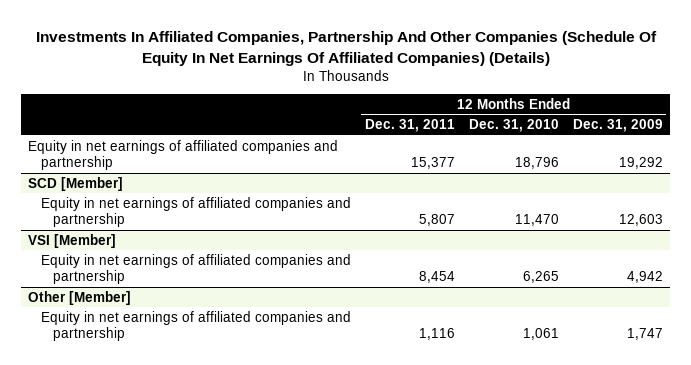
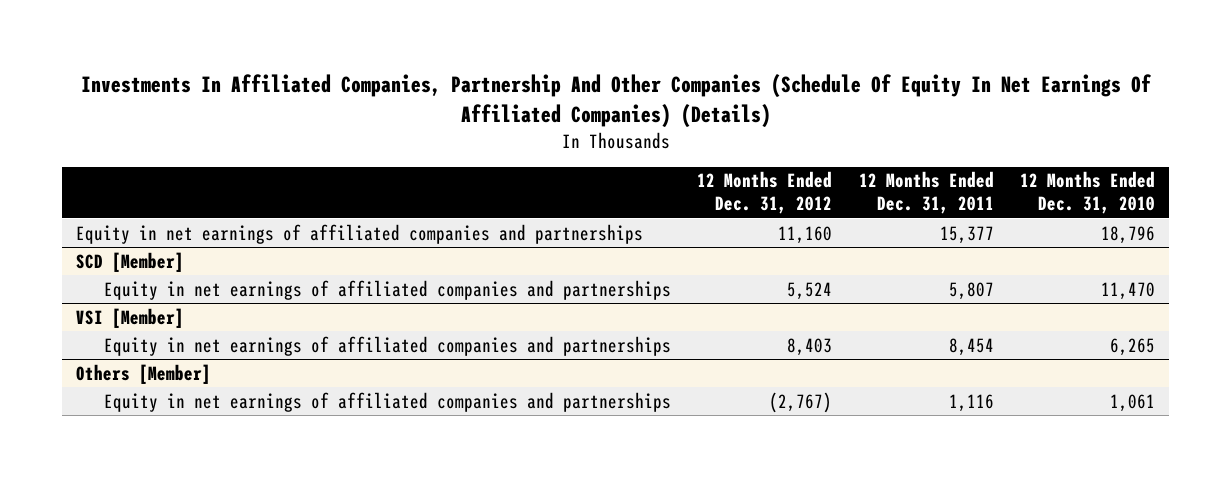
- | 12 Months Ended Dec. 31, 2011 | 12 Months Ended Dec. 31, 2010 | 12 Months Ended Dec. 31, 2009
+ | 12 Months Ended Dec. 31, 2012 | 12 Months Ended Dec. 31, 2011 | 12 Months Ended Dec. 31, 2010
- Equity in net earnings of affiliated companies and partnership | 15,377 | 18,796 | 19,292
+ Equity in net earnings of affiliated companies and partnerships | 11,160 | 15,377 | 18,796
@ SCD [Member]
- Equity in net earnings of affiliated companies and partnership | 5,807 | 11,470 | 12,603
+ Equity in net earnings of affiliated companies and partnerships | 5,524 | 5,807 | 11,470
@ VSI [Member]
- Equity in net earnings of affiliated companies and partnership | 8,454 | 6,265 | 4,942
- Other [Member]
- Equity in net earnings of affiliated companies and partnership | 1,116 | 1,061 | 1,747
@ VSI [Member]
+ Equity in net earnings of affiliated companies and partnerships | 8,403 | 8,454 | 6,265
+ Others [Member]
+ Equity in net earnings of affiliated companies and partnerships | (2,767) | 1,116 | 1,061

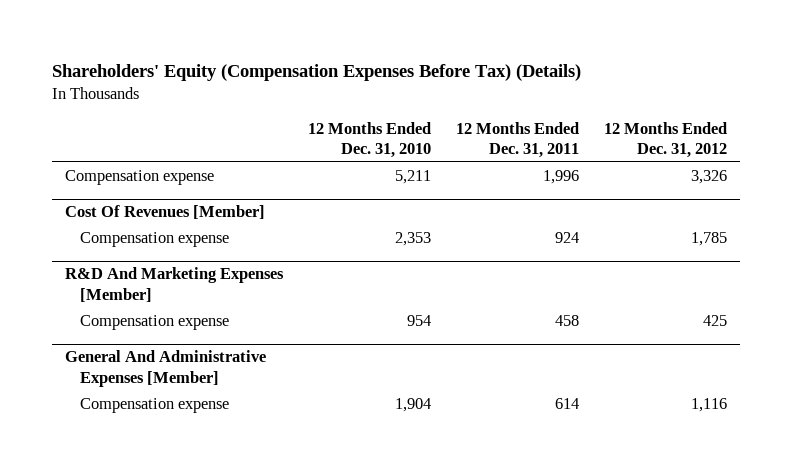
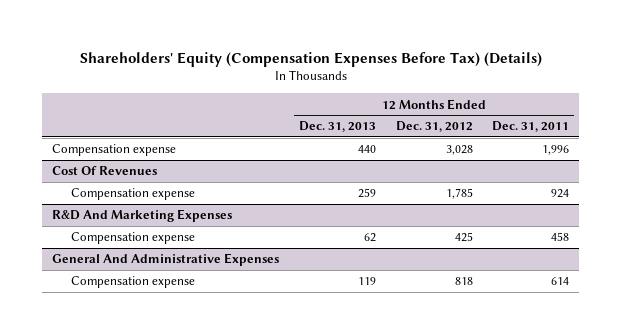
- | 12 Months Ended Dec. 31, 2010 | 12 Months Ended Dec. 31, 2011 | 12 Months Ended Dec. 31, 2012
+ | 12 Months Ended Dec. 31, 2013 | 12 Months Ended Dec. 31, 2012 | 12 Months Ended Dec. 31, 2011
- Compensation expense | 5,211 | 1,996 | 3,326
- Cost Of Revenues [Member]
+ Compensation expense | 440 | 3,028 | 1,996
+ Cost Of Revenues
- R&D And Marketing Expenses [Member]
+ R&D And Marketing Expenses
- General And Administrative Expenses [Member]
- Compensation expense | 1,904 | 614 | 1,116
+ General And Administrative Expenses
+ Compensation expense | 119 | 818 | 614

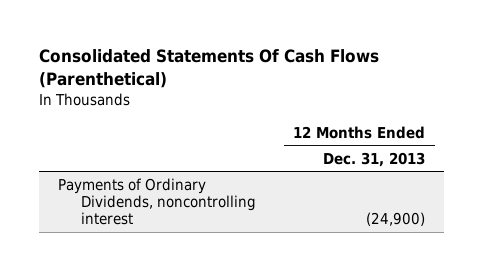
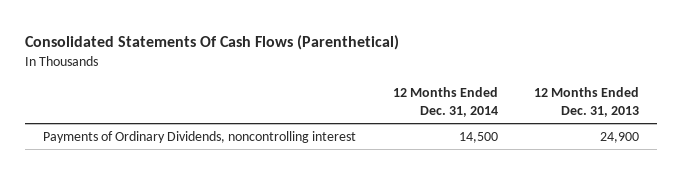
- | 12 Months Ended Dec. 31, 2013
+ | 12 Months Ended Dec. 31, 2014 | 12 Months Ended Dec. 31, 2013
- Payments of Ordinary Dividends, noncontrolling interest | (24,900)
+ Payments of Ordinary Dividends, noncontrolling interest | 14,500 | 24,900

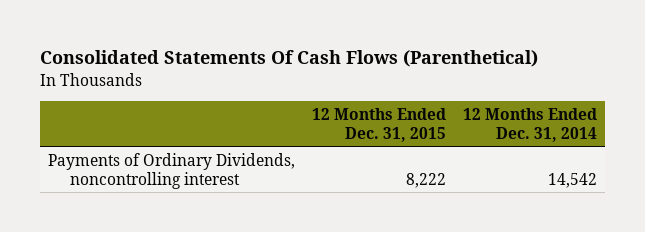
- | 12 Months Ended Dec. 31, 2014 | 12 Months Ended Dec. 31, 2013
+ | 12 Months Ended Dec. 31, 2015 | 12 Months Ended Dec. 31, 2014
- Payments of Ordinary Dividends, noncontrolling interest | 14,500 | 24,900
+ Payments of Ordinary Dividends, noncontrolling interest | 8,222 | 14,542

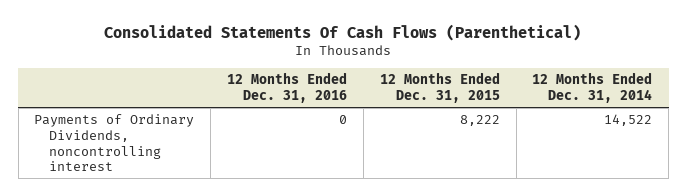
- | 12 Months Ended Dec. 31, 2015 | 12 Months Ended Dec. 31, 2014
+ | 12 Months Ended Dec. 31, 2016 | 12 Months Ended Dec. 31, 2015 | 12 Months Ended Dec. 31, 2014
- Payments of Ordinary Dividends, noncontrolling interest | 8,222 | 14,542
+ Payments of Ordinary Dividends, noncontrolling interest | 0 | 8,222 | 14,522

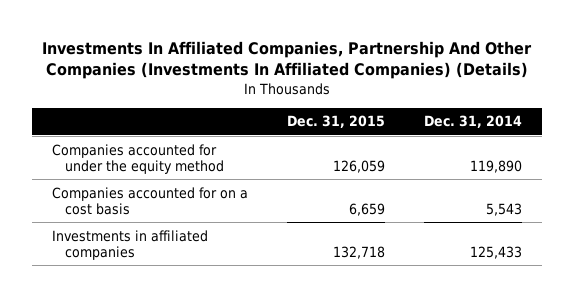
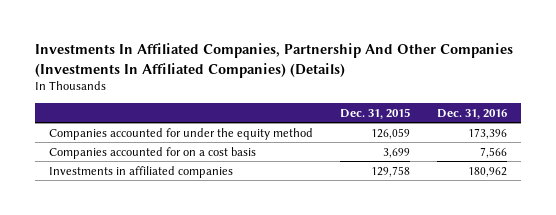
- | Dec. 31, 2015 | Dec. 31, 2014
+ | Dec. 31, 2015 | Dec. 31, 2016
- Companies accounted for on a cost basis | 6,659 | 5,543
- Investments in affiliated companies | 132,718 | 125,433
+ Companies accounted for on a cost basis | 3,699 | 7,566
+ Investments in affiliated companies | 129,758 | 180,962

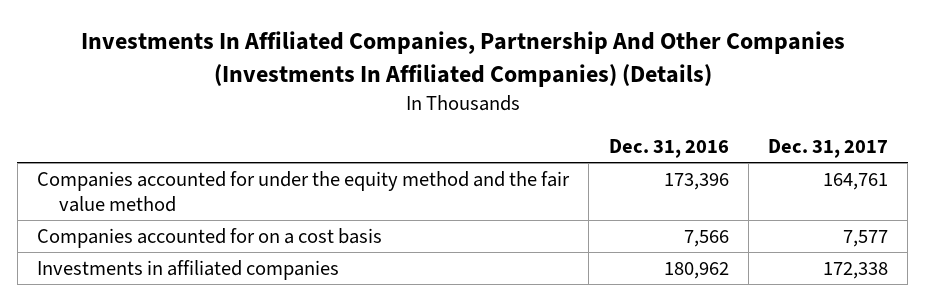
- | Dec. 31, 2015 | Dec. 31, 2016
+ | Dec. 31, 2016 | Dec. 31, 2017
- Companies accounted for under the equity method | 126,059 | 173,396
+ Companies accounted for under the equity method and the fair value method | 173,396 | 164,761

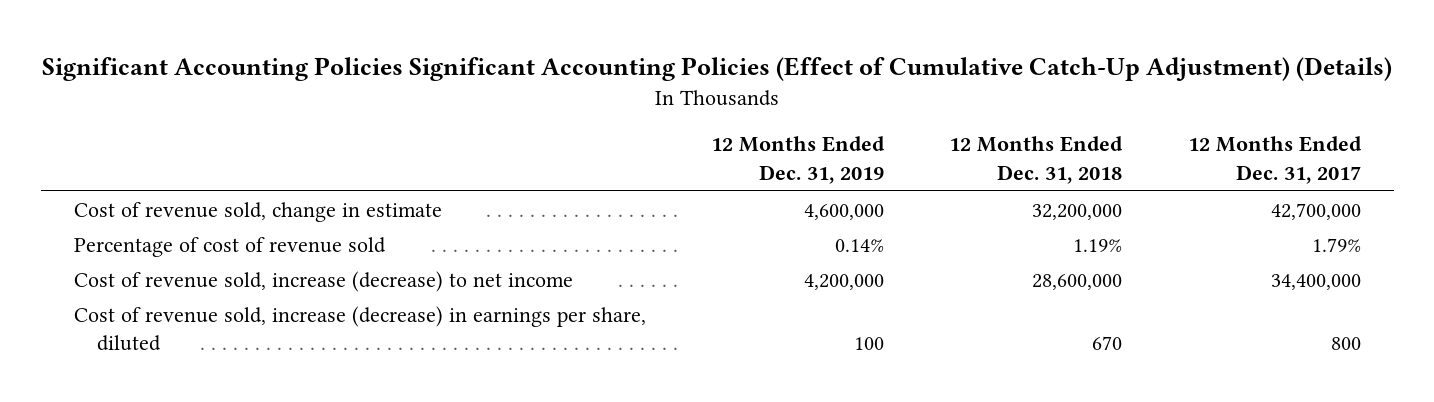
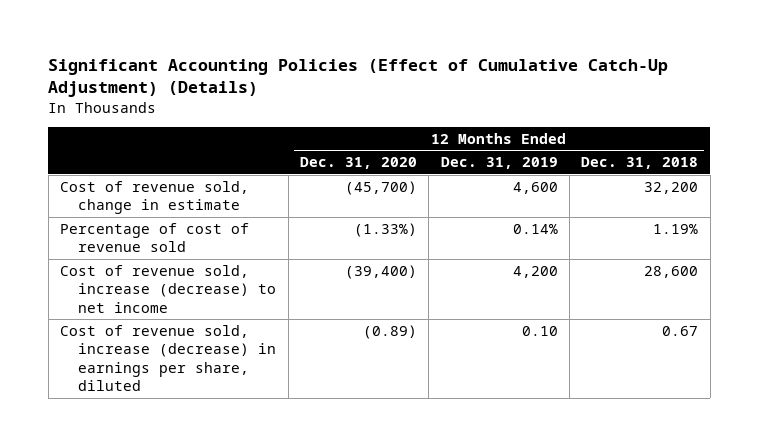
- Significant Accounting Policies Significant Accounting Policies (Effect of Cumulative Catch-Up Adjustment) (Details)
+ Significant Accounting Policies (Effect of Cumulative Catch-Up Adjustment) (Details)
- | 12 Months Ended Dec. 31, 2019 | 12 Months Ended Dec. 31, 2018 | 12 Months Ended Dec. 31, 2017
+ | 12 Months Ended Dec. 31, 2020 | 12 Months Ended Dec. 31, 2019 | 12 Months Ended Dec. 31, 2018
- Cost of revenue sold, change in estimate | 4,600,000 | 32,200,000 | 42,700,000
+ Cost of revenue sold, change in estimate | (45,700) | 4,600 | 32,200
- Cost of revenue sold, increase (decrease) to net income | 4,200,000 | 28,600,000 | 34,400,000
- Cost of revenue sold, increase (decrease) in earnings per share, diluted | 100 | 670 | 800
+ Cost of revenue sold, increase (decrease) to net income | (39,400) | 4,200 | 28,600
+ Cost of revenue sold, increase (decrease) in earnings per share, diluted | (0.89) | 0.10 | 0.67

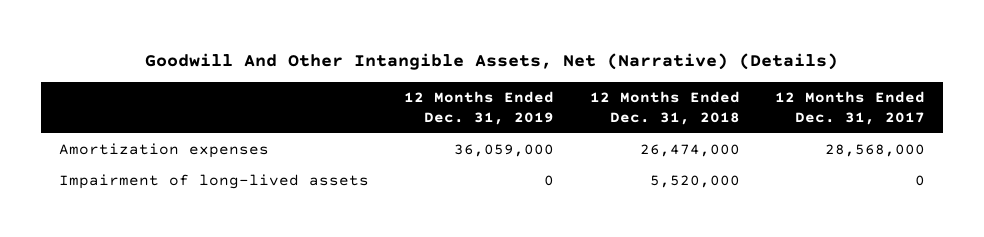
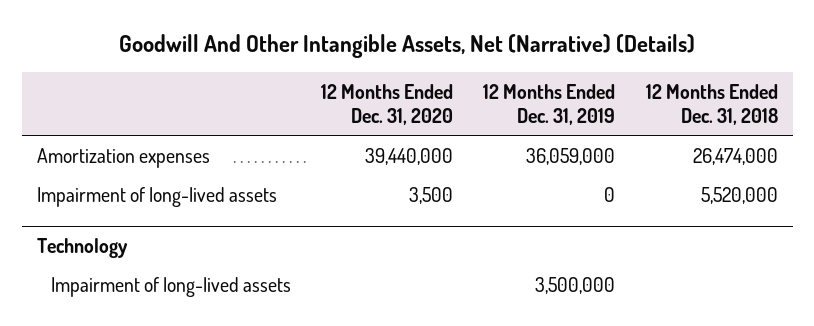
- | 12 Months Ended Dec. 31, 2019 | 12 Months Ended Dec. 31, 2018 | 12 Months Ended Dec. 31, 2017
+ | 12 Months Ended Dec. 31, 2020 | 12 Months Ended Dec. 31, 2019 | 12 Months Ended Dec. 31, 2018
+ Technology
+ Impairment of long-lived assets | | 3,500,000 |

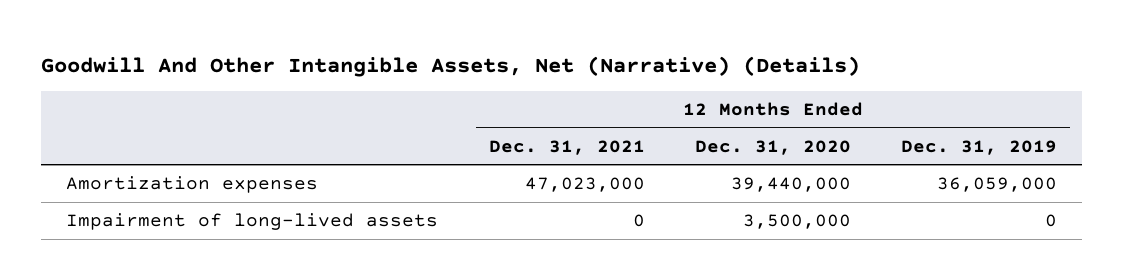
- | 12 Months Ended Dec. 31, 2020 | 12 Months Ended Dec. 31, 2019 | 12 Months Ended Dec. 31, 2018
+ | 12 Months Ended Dec. 31, 2021 | 12 Months Ended Dec. 31, 2020 | 12 Months Ended Dec. 31, 2019
- Impairment of long-lived assets | 3,500 | 0 | 5,520,000
- Technology
- Impairment of long-lived assets | | 3,500,000 |
+ Impairment of long-lived assets | 0 | 3,500,000 | 0

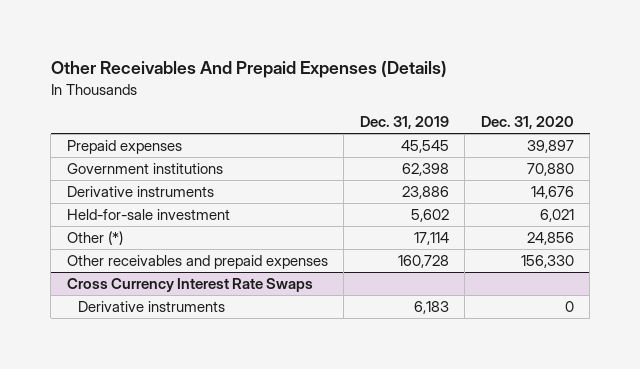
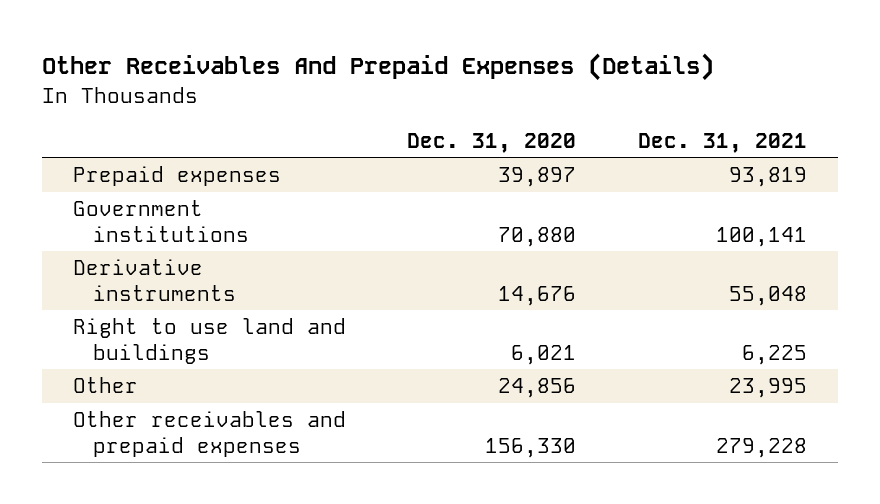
- | Dec. 31, 2019 | Dec. 31, 2020
+ | Dec. 31, 2020 | Dec. 31, 2021
- Held-for-sale investment | 5,602 | 6,021
- Other (*) | 17,114 | 24,856
+ Right to use land and buildings | 6,021 | 6,225
+ Other | 24,856 | 23,995
- Cross Currency Interest Rate Swaps
- Derivative instruments | 6,183 | 0

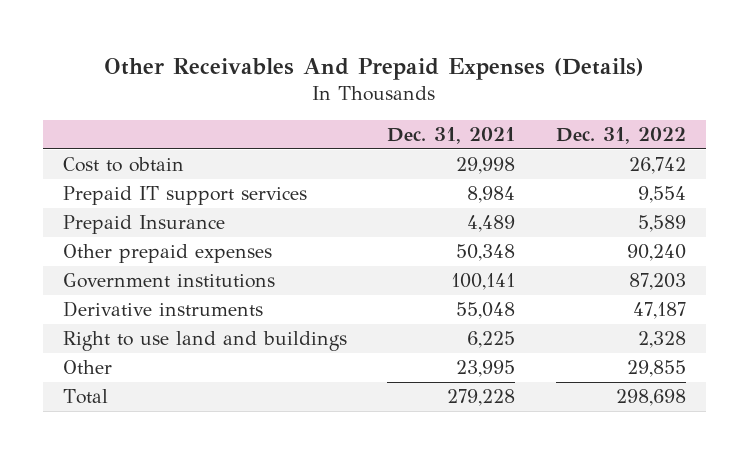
- | Dec. 31, 2020 | Dec. 31, 2021
+ | Dec. 31, 2021 | Dec. 31, 2022
- Prepaid expenses | 39,897 | 93,819
+ Cost to obtain | 29,998 | 26,742
+ Prepaid IT support services | 8,984 | 9,554
+ Prepaid Insurance | 4,489 | 5,589
+ Other prepaid expenses | 50,348 | 90,240
- Other receivables and prepaid expenses | 156,330 | 279,228
+ Total | 279,228 | 298,698

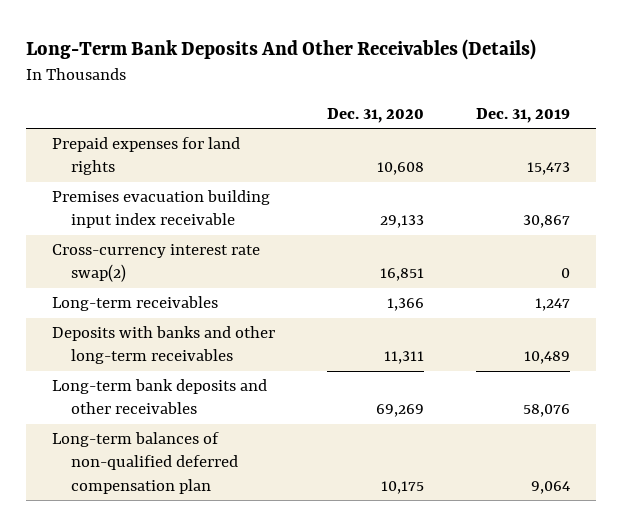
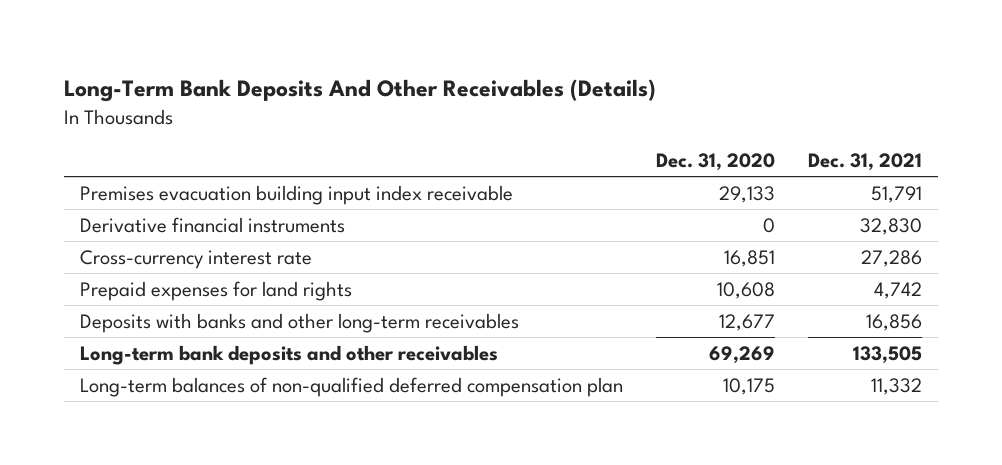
- | Dec. 31, 2020 | Dec. 31, 2019
+ | Dec. 31, 2020 | Dec. 31, 2021
- Cross-currency interest rate swap(2) | 16,851 | 0
- Long-term receivables | 1,366 | 1,247
- Deposits with banks and other long-term receivables | 11,311 | 10,489
+ Derivative financial instruments | 0 | 32,830
+ Cross-currency interest rate | 16,851 | 27,286
moved down: Prepaid expenses for land rights | 10,608 | 4,742
+ Deposits with banks and other long-term receivables | 12,677 | 16,856

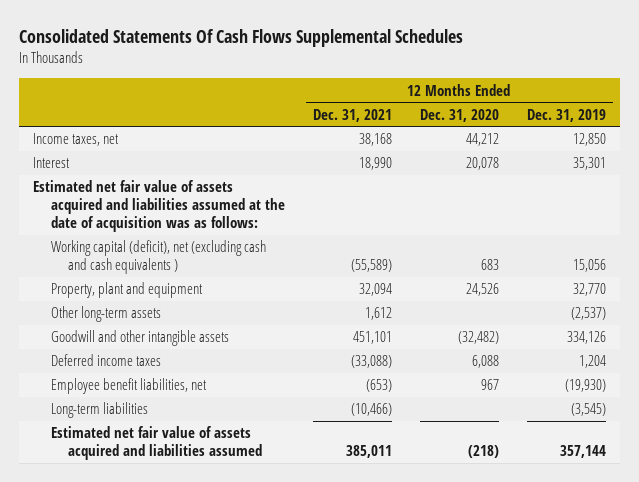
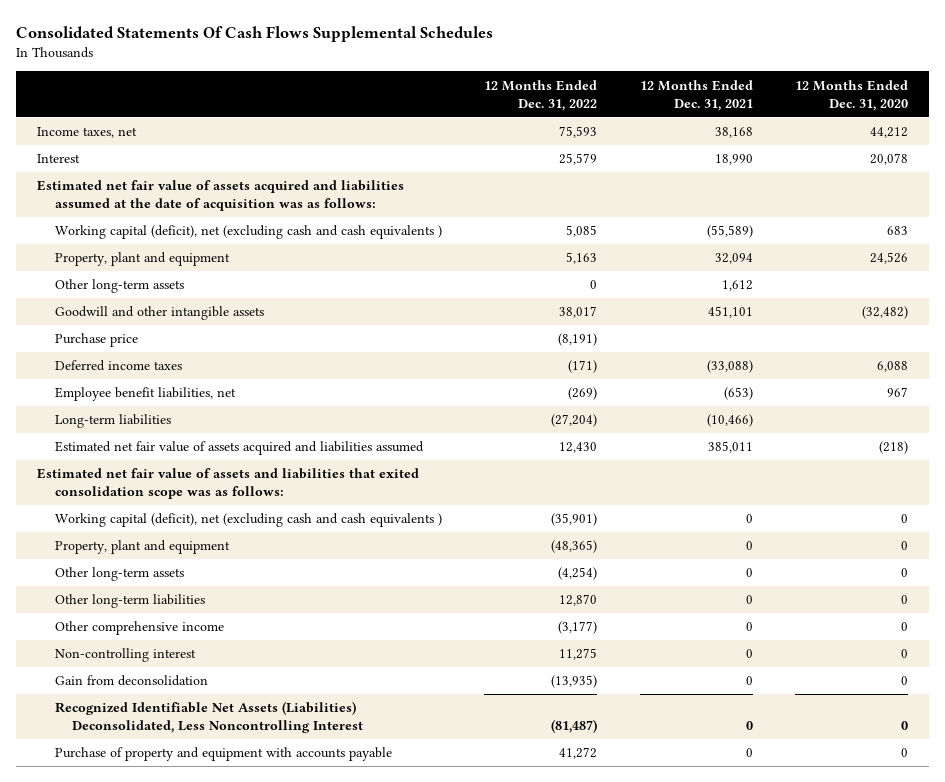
- | 12 Months Ended Dec. 31, 2021 | 12 Months Ended Dec. 31, 2020 | 12 Months Ended Dec. 31, 2019
+ | 12 Months Ended Dec. 31, 2022 | 12 Months Ended Dec. 31, 2021 | 12 Months Ended Dec. 31, 2020
+ Purchase price | (8,191) | |
+ Estimated net fair value of assets and liabilities that exited consolidation scope was as follows:
+ Working capital (deficit), net (excluding cash and cash equivalents ) | (35,901) | 0 | 0
+ Property, plant and equipment | (48,365) | 0 | 0
+ Other long-term assets | (4,254) | 0 | 0
+ Other long-term liabilities | 12,870 | 0 | 0
+ Other comprehensive income | (3,177) | 0 | 0
+ Non-controlling interest | 11,275 | 0 | 0
+ Gain from deconsolidation | (13,935) | 0 | 0
+ Recognized Identifiable Net Assets (Liabilities) Deconsolidated, Less Noncontrolling Interest | (81,487) | 0 | 0
+ Purchase of property and equipment with accounts payable | 41,272 | 0 | 0

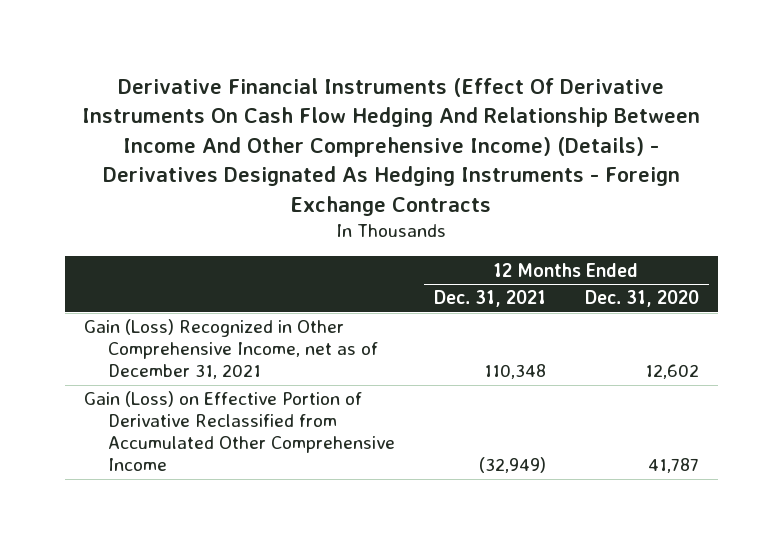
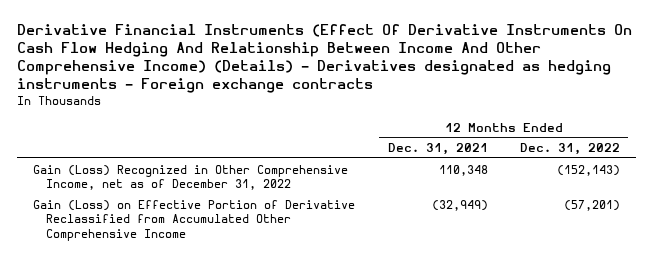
- Derivative Financial Instruments (Effect Of Derivative Instruments On Cash Flow Hedging And Relationship Between Income And Other Comprehensive Income) (Details) - Derivatives Designated As Hedging Instruments - Foreign Exchange Contracts
+ Derivative Financial Instruments (Effect Of Derivative Instruments On Cash Flow Hedging And Relationship Between Income And Other Comprehensive Income) (Details) - Derivatives designated as hedging instruments - Foreign exchange contracts
- | 12 Months Ended Dec. 31, 2021 | 12 Months Ended Dec. 31, 2020
+ | 12 Months Ended Dec. 31, 2021 | 12 Months Ended Dec. 31, 2022
- Gain (Loss) Recognized in Other Comprehensive Income, net as of December 31, 2021 | 110,348 | 12,602
+ Gain (Loss) Recognized in Other Comprehensive Income, net as of December 31, 2022 | 110,348 | (152,143)

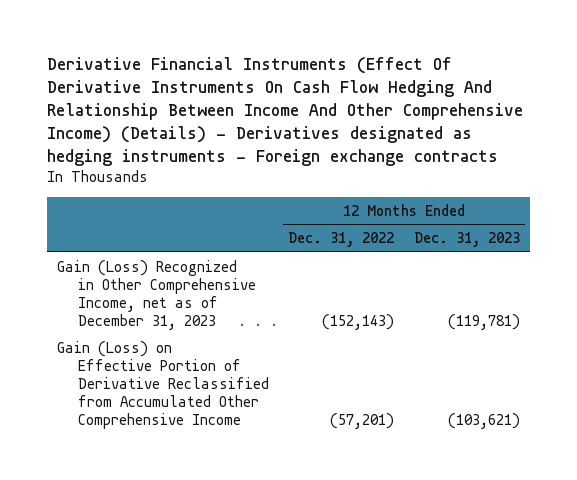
- | 12 Months Ended Dec. 31, 2021 | 12 Months Ended Dec. 31, 2022
+ | 12 Months Ended Dec. 31, 2022 | 12 Months Ended Dec. 31, 2023
- Gain (Loss) Recognized in Other Comprehensive Income, net as of December 31, 2022 | 110,348 | (152,143)
+ Gain (Loss) Recognized in Other Comprehensive Income, net as of December 31, 2023 | (152,143) | (119,781)

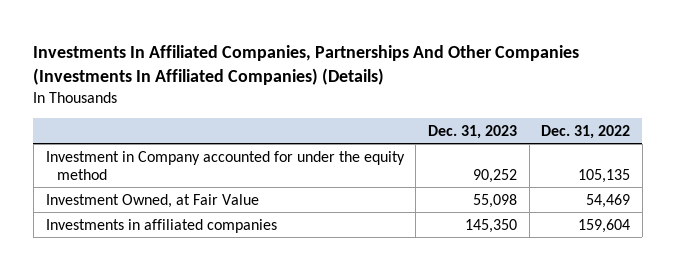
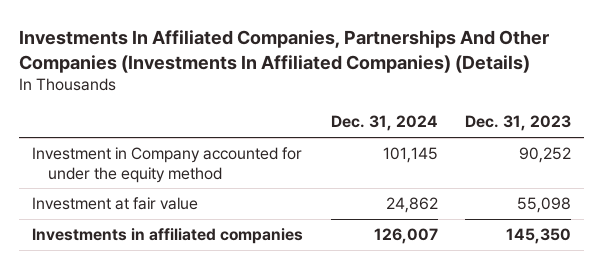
- | Dec. 31, 2023 | Dec. 31, 2022
+ | Dec. 31, 2024 | Dec. 31, 2023
- Investment Owned, at Fair Value | 55,098 | 54,469
+ Investment at fair value | 24,862 | 55,098

